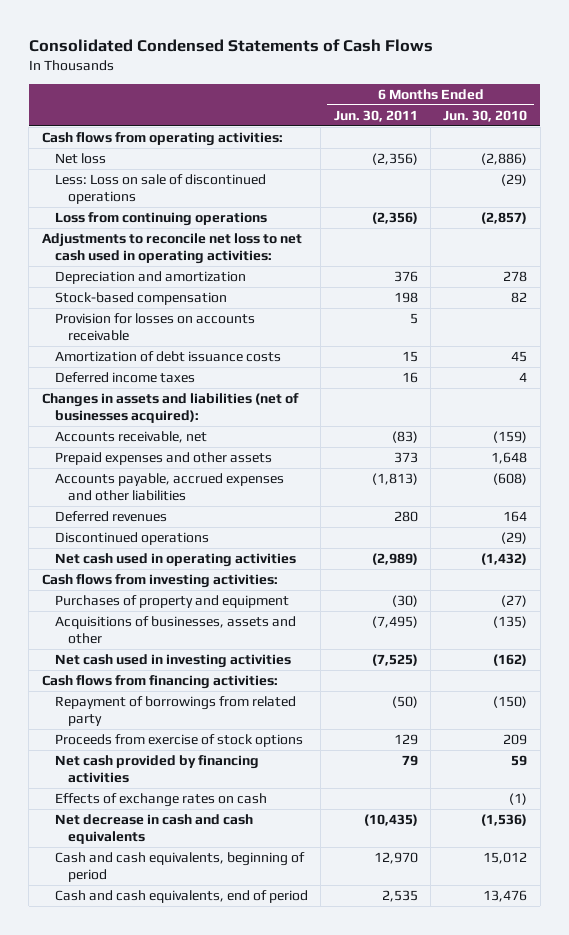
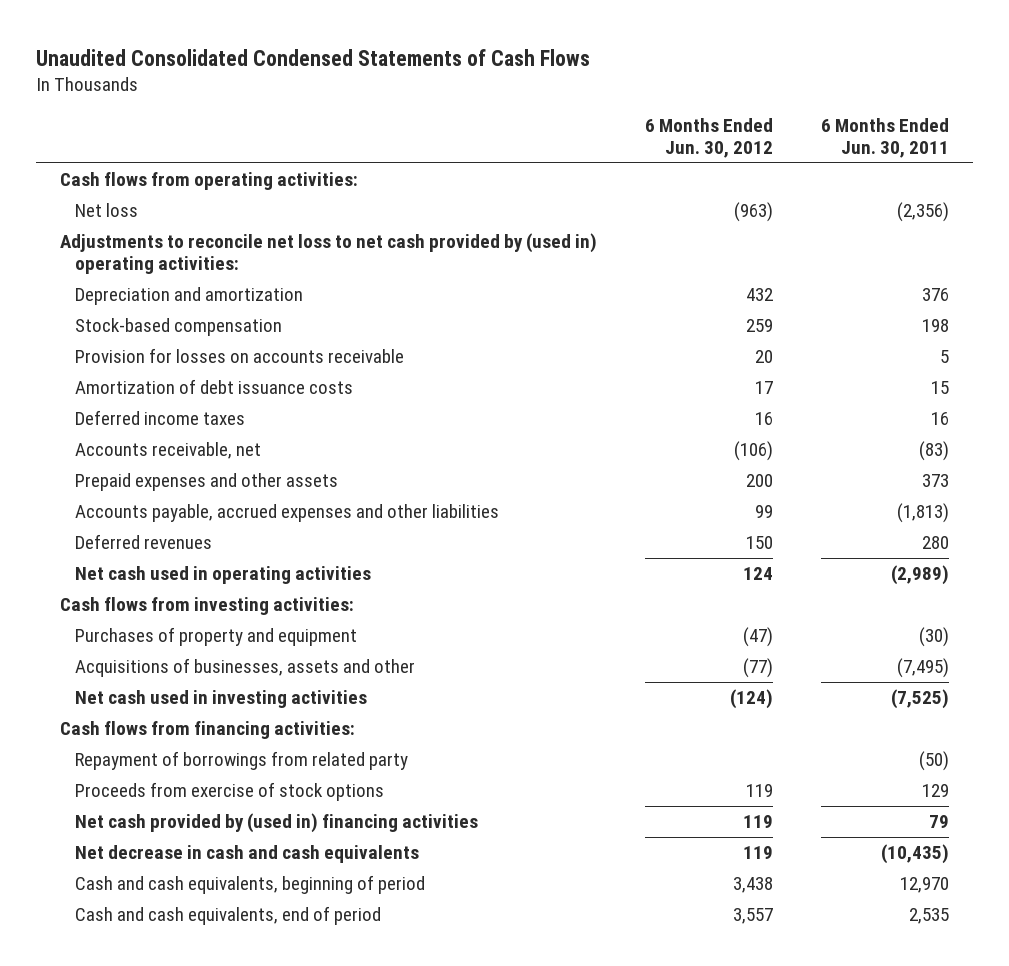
- Consolidated Condensed Statements of Cash Flows
+ Unaudited Consolidated Condensed Statements of Cash Flows
- | 6 Months Ended Jun. 30, 2011 | 6 Months Ended Jun. 30, 2010
+ | 6 Months Ended Jun. 30, 2012 | 6 Months Ended Jun. 30, 2011
- Less: Loss on sale of discontinued operations | | (29)
- Loss from continuing operations | (2,356) | (2,857)
- Adjustments to reconcile net loss to net cash used in operating activities:
+ Adjustments to reconcile net loss to net cash provided by (used in) operating activities:
- Changes in assets and liabilities (net of businesses acquired):
- Discontinued operations | | (29)
- Net cash provided by financing activities | 79 | 59
- Effects of exchange rates on cash | | (1)
+ Net cash provided by (used in) financing activities | 119 | 79

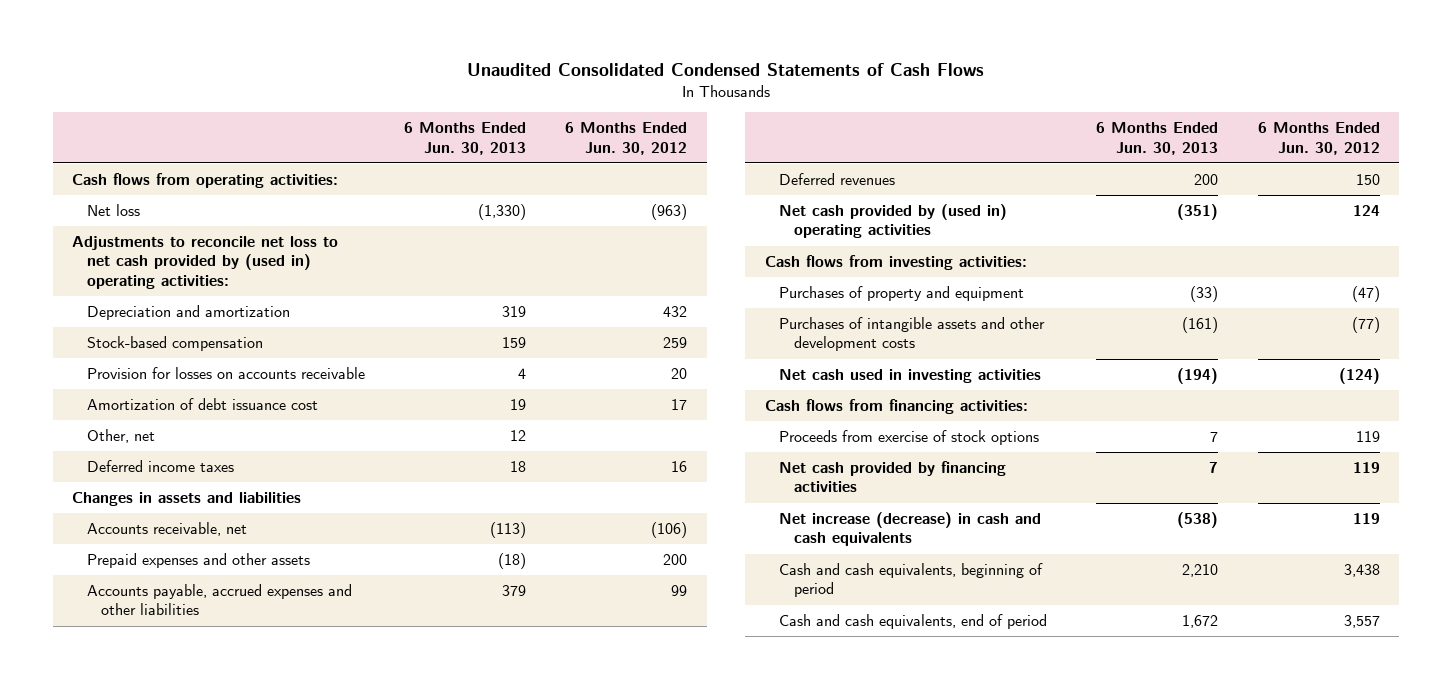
- | 6 Months Ended Jun. 30, 2012 | 6 Months Ended Jun. 30, 2011
+ | 6 Months Ended Jun. 30, 2013 | 6 Months Ended Jun. 30, 2012
- Amortization of debt issuance costs | 17 | 15
+ Amortization of debt issuance cost | 19 | 17
+ Other, net | 12 |
+ Changes in assets and liabilities
- Net cash used in operating activities | 124 | (2,989)
+ Net cash provided by (used in) operating activities | (351) | 124
- Acquisitions of businesses, assets and other | (77) | (7,495)
+ Purchases of intangible assets and other development costs | (161) | (77)
- Repayment of borrowings from related party | | (50)
- Net cash provided by (used in) financing activities | 119 | 79
- Net decrease in cash and cash equivalents | 119 | (10,435)
+ Net cash provided by financing activities | 7 | 119
+ Net increase (decrease) in cash and cash equivalents | (538) | 119

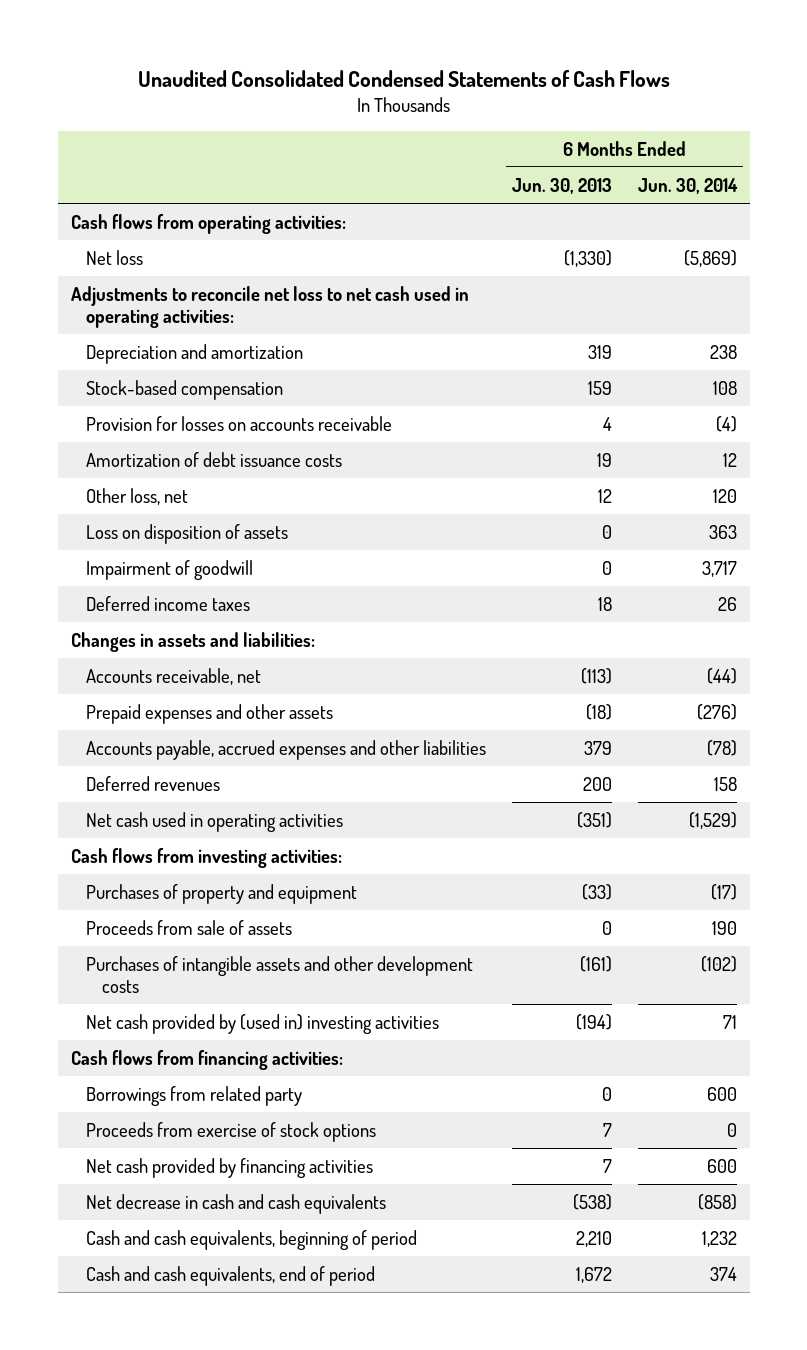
- | 6 Months Ended Jun. 30, 2013 | 6 Months Ended Jun. 30, 2012
+ | 6 Months Ended Jun. 30, 2013 | 6 Months Ended Jun. 30, 2014
- Adjustments to reconcile net loss to net cash provided by (used in) operating activities:
+ Adjustments to reconcile net loss to net cash used in operating activities:
- Amortization of debt issuance cost | 19 | 17
- Other, net | 12 |
+ Amortization of debt issuance costs | 19 | 12
+ Other loss, net | 12 | 120
+ Loss on disposition of assets | 0 | 363
+ Impairment of goodwill | 0 | 3,717
- Changes in assets and liabilities
+ Changes in assets and liabilities:
- Net cash provided by (used in) operating activities | (351) | 124
+ Net cash used in operating activities | (351) | (1,529)
+ Proceeds from sale of assets | 0 | 190
- Net cash used in investing activities | (194) | (124)
+ Net cash provided by (used in) investing activities | (194) | 71
+ Borrowings from related party | 0 | 600
- Net increase (decrease) in cash and cash equivalents | (538) | 119
+ Net decrease in cash and cash equivalents | (538) | (858)

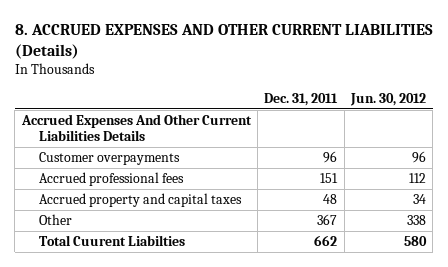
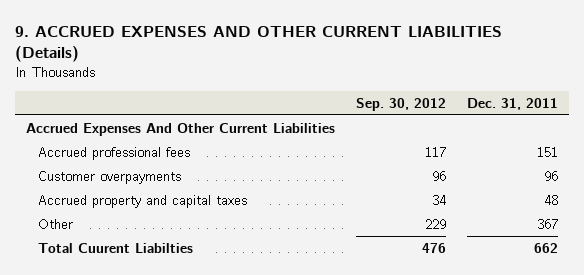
- 8. ACCRUED EXPENSES AND OTHER CURRENT LIABILITIES (Details)
+ 9. ACCRUED EXPENSES AND OTHER CURRENT LIABILITIES (Details)
- | Dec. 31, 2011 | Jun. 30, 2012
+ | Sep. 30, 2012 | Dec. 31, 2011
- Accrued Expenses And Other Current Liabilities Details
+ Accrued Expenses And Other Current Liabilities
moved down: Customer overpayments | 96 | 96

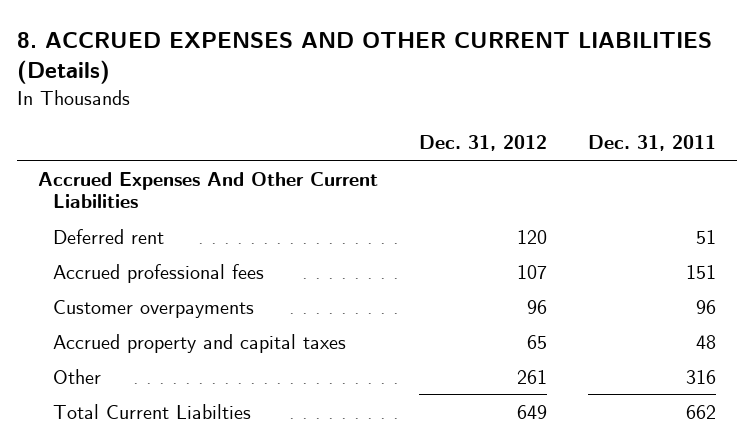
- 9. ACCRUED EXPENSES AND OTHER CURRENT LIABILITIES (Details)
+ 8. ACCRUED EXPENSES AND OTHER CURRENT LIABILITIES (Details)
- | Sep. 30, 2012 | Dec. 31, 2011
+ | Dec. 31, 2012 | Dec. 31, 2011
+ Deferred rent | 120 | 51
- Other | 229 | 367
- Total Cuurent Liabilties | 476 | 662
+ Other | 261 | 316
+ Total Current Liabilties | 649 | 662

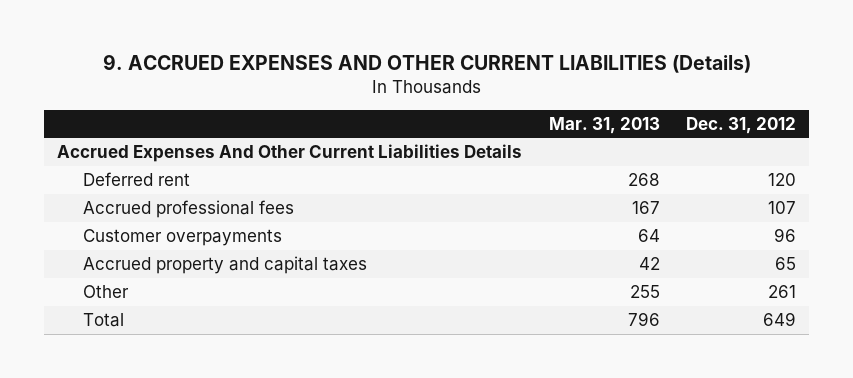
- 8. ACCRUED EXPENSES AND OTHER CURRENT LIABILITIES (Details)
+ 9. ACCRUED EXPENSES AND OTHER CURRENT LIABILITIES (Details)
- | Dec. 31, 2012 | Dec. 31, 2011
+ | Mar. 31, 2013 | Dec. 31, 2012
- Accrued Expenses And Other Current Liabilities
+ Accrued Expenses And Other Current Liabilities Details
- Total Current Liabilties | 649 | 662
+ Total | 796 | 649

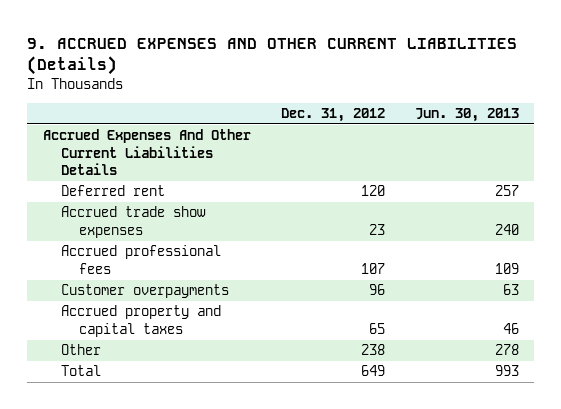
- | Mar. 31, 2013 | Dec. 31, 2012
+ | Dec. 31, 2012 | Jun. 30, 2013
+ Accrued trade show expenses | 23 | 240
- Other | 255 | 261
+ Other | 238 | 278

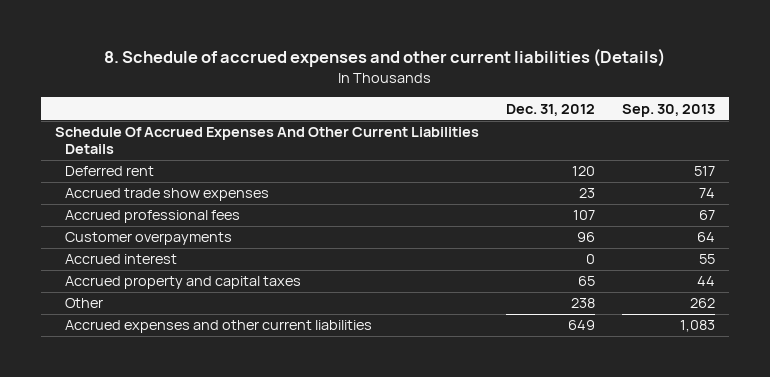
- 9. ACCRUED EXPENSES AND OTHER CURRENT LIABILITIES (Details)
+ 8. Schedule of accrued expenses and other current liabilities (Details)
- | Dec. 31, 2012 | Jun. 30, 2013
+ | Dec. 31, 2012 | Sep. 30, 2013
- Accrued Expenses And Other Current Liabilities Details
+ Schedule Of Accrued Expenses And Other Current Liabilities Details
+ Accrued interest | 0 | 55
- Total | 649 | 993
+ Accrued expenses and other current liabilities | 649 | 1,083

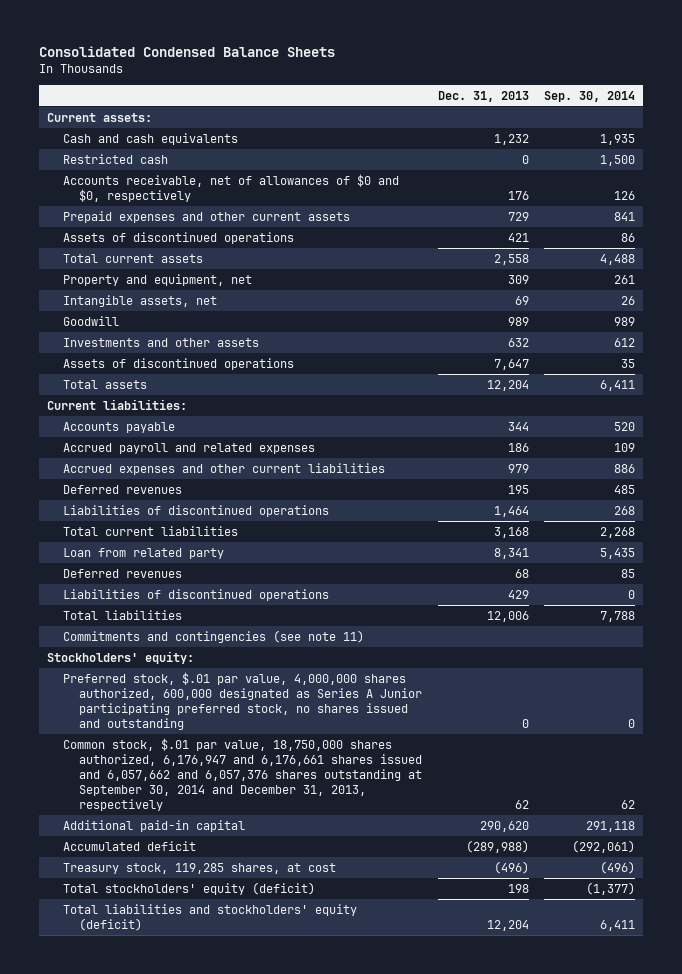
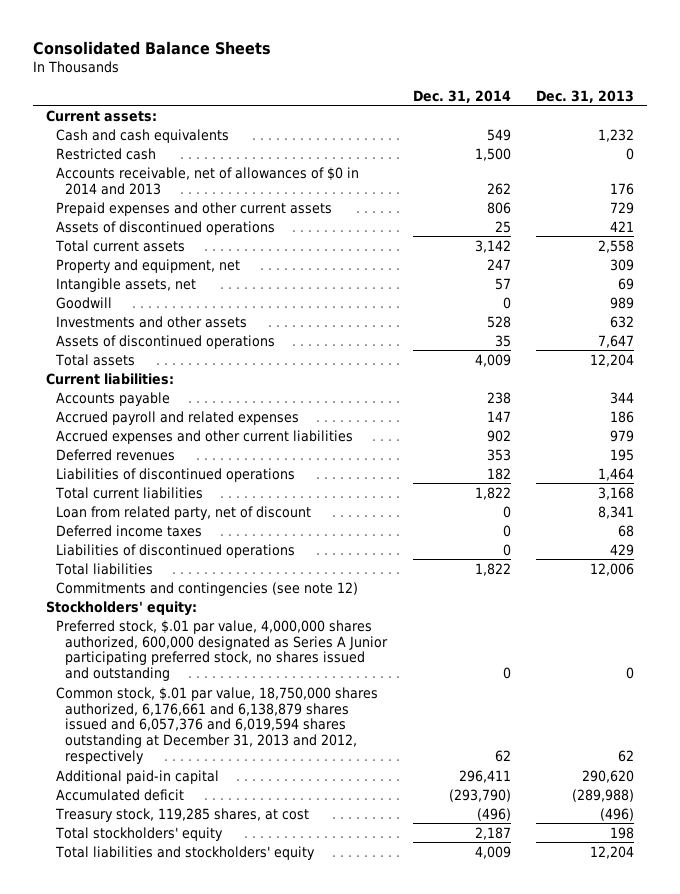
- Consolidated Condensed Balance Sheets
+ Consolidated Balance Sheets
- | Dec. 31, 2013 | Sep. 30, 2014
+ | Dec. 31, 2014 | Dec. 31, 2013
- Accounts receivable, net of allowances of $0 and $0, respectively | 176 | 126
+ Accounts receivable, net of allowances of $0 in 2014 and 2013 | 262 | 176
- Loan from related party | 8,341 | 5,435
- Deferred revenues | 68 | 85
+ Loan from related party, net of discount | 0 | 8,341
+ Deferred income taxes | 0 | 68
- Commitments and contingencies (see note 11)
+ Commitments and contingencies (see note 12)
- Common stock, $.01 par value, 18,750,000 shares authorized, 6,176,947 and 6,176,661 shares issued and 6,057,662 and 6,057,376 shares outstanding at September 30, 2014 and December 31, 2013, respectively | 62 | 62
+ Common stock, $.01 par value, 18,750,000 shares authorized, 6,176,661 and 6,138,879 shares issued and 6,057,376 and 6,019,594 shares outstanding at December 31, 2013 and 2012, respectively | 62 | 62
- Total stockholders' equity (deficit) | 198 | (1,377)
- Total liabilities and stockholders' equity (deficit) | 12,204 | 6,411
+ Total stockholders' equity | 2,187 | 198
+ Total liabilities and stockholders' equity | 4,009 | 12,204

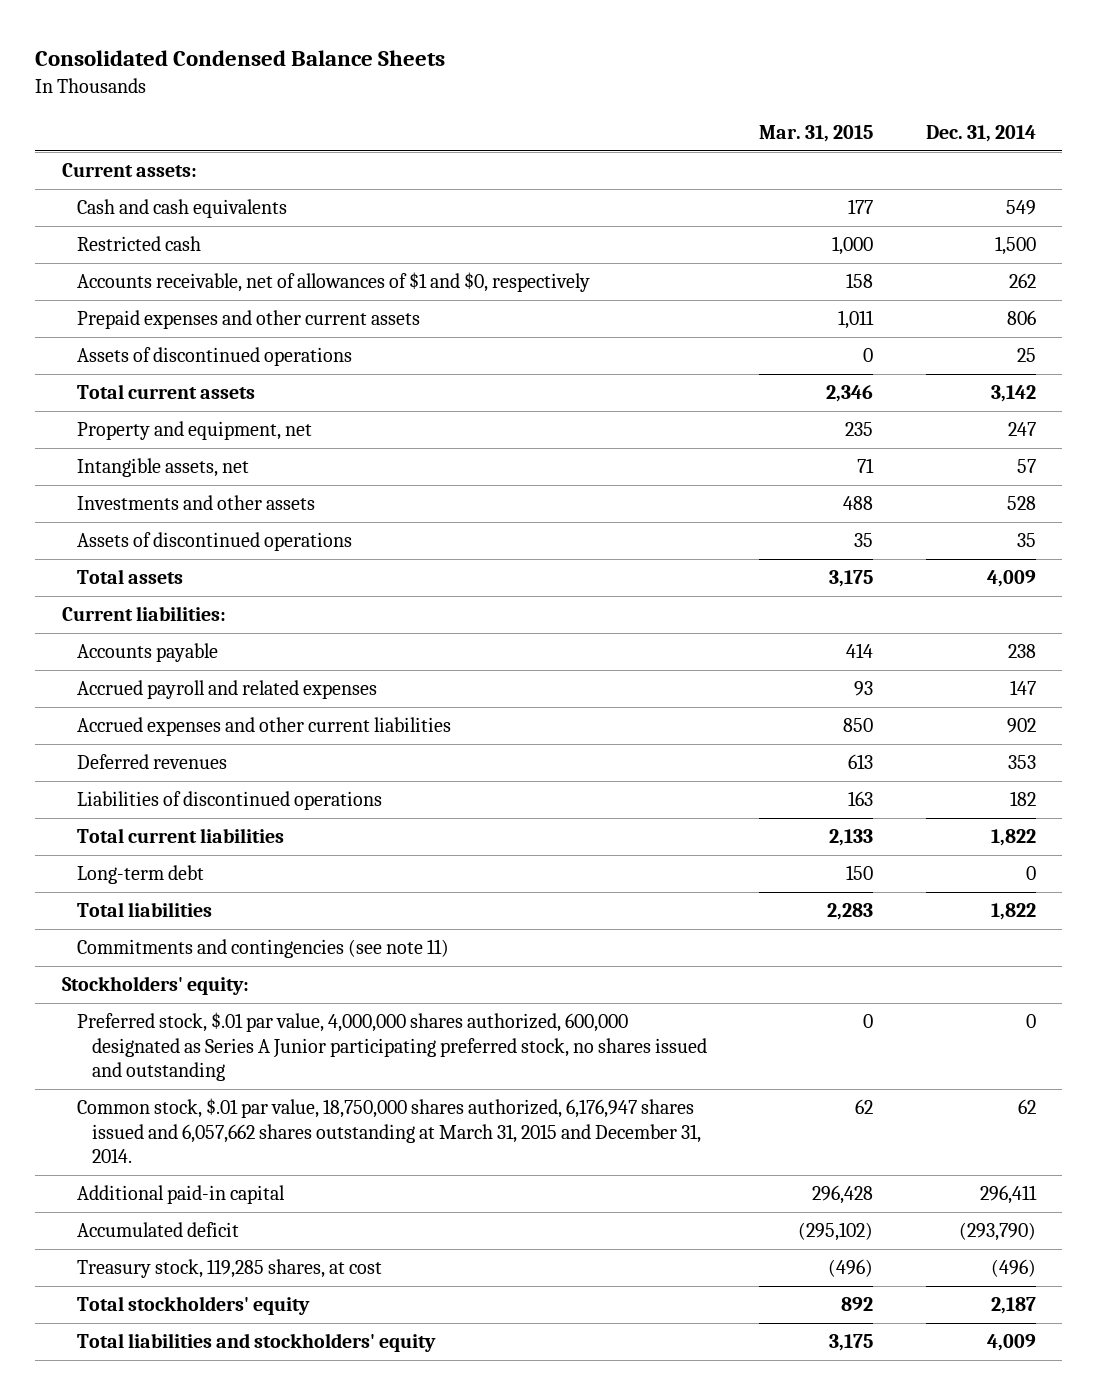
- Consolidated Balance Sheets
+ Consolidated Condensed Balance Sheets
- | Dec. 31, 2014 | Dec. 31, 2013
+ | Mar. 31, 2015 | Dec. 31, 2014
- Accounts receivable, net of allowances of $0 in 2014 and 2013 | 262 | 176
+ Accounts receivable, net of allowances of $1 and $0, respectively | 158 | 262
- Goodwill | 0 | 989
- Loan from related party, net of discount | 0 | 8,341
- Deferred income taxes | 0 | 68
- Liabilities of discontinued operations | 0 | 429
+ Long-term debt | 150 | 0
- Commitments and contingencies (see note 12)
+ Commitments and contingencies (see note 11)
- Common stock, $.01 par value, 18,750,000 shares authorized, 6,176,661 and 6,138,879 shares issued and 6,057,376 and 6,019,594 shares outstanding at December 31, 2013 and 2012, respectively | 62 | 62
+ Common stock, $.01 par value, 18,750,000 shares authorized, 6,176,947 shares issued and 6,057,662 shares outstanding at March 31, 2015 and December 31, 2014. | 62 | 62

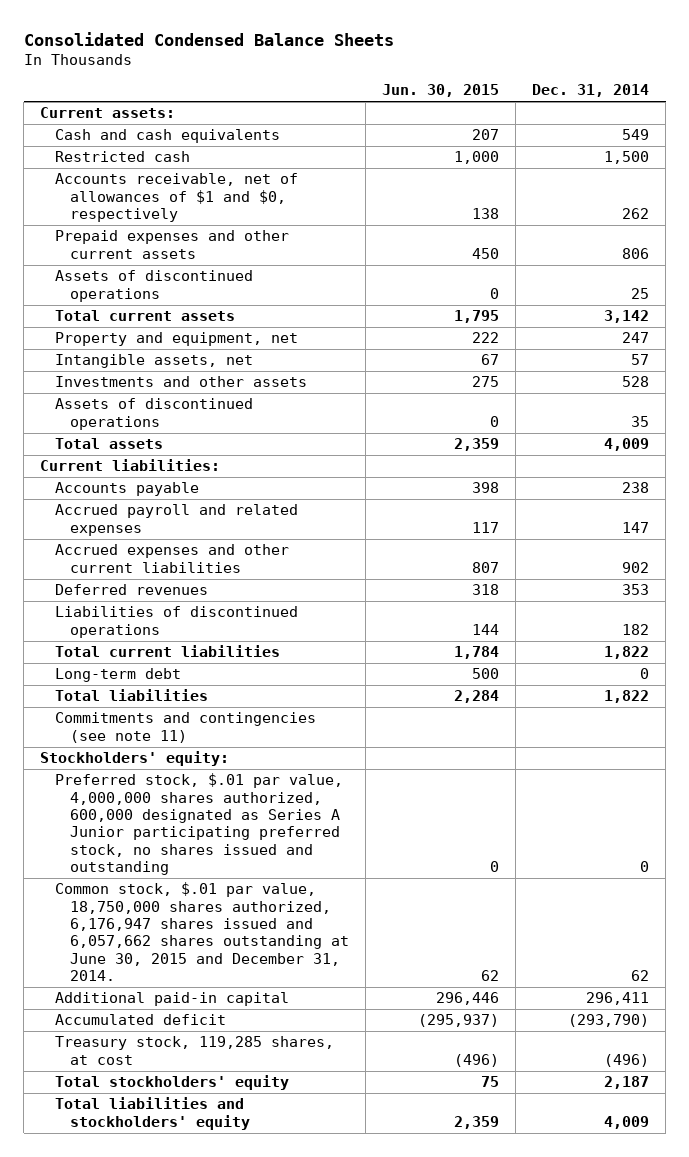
- | Mar. 31, 2015 | Dec. 31, 2014
+ | Jun. 30, 2015 | Dec. 31, 2014
- Common stock, $.01 par value, 18,750,000 shares authorized, 6,176,947 shares issued and 6,057,662 shares outstanding at March 31, 2015 and December 31, 2014. | 62 | 62
+ Common stock, $.01 par value, 18,750,000 shares authorized, 6,176,947 shares issued and 6,057,662 shares outstanding at June 30, 2015 and December 31, 2014. | 62 | 62

